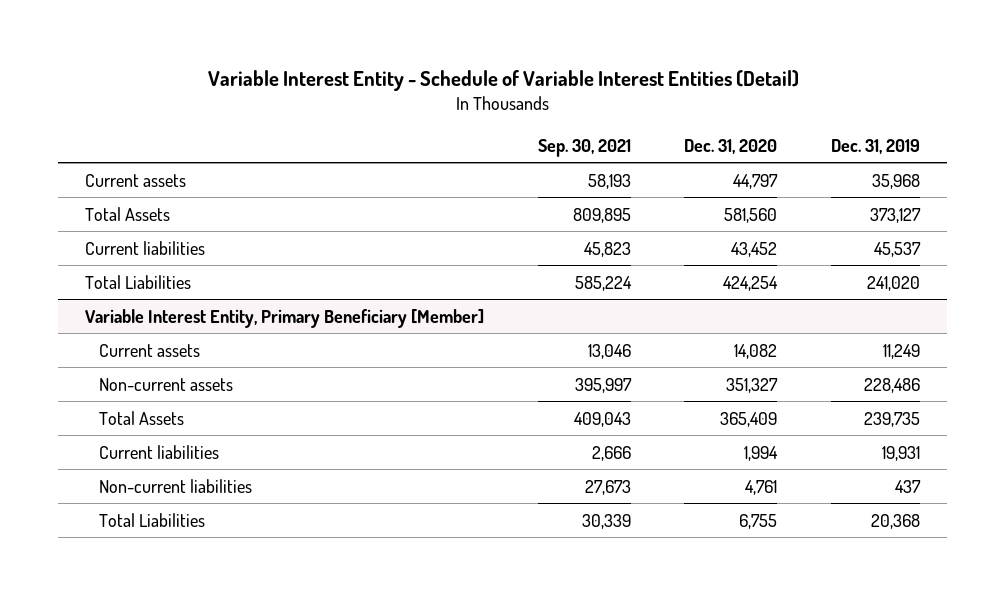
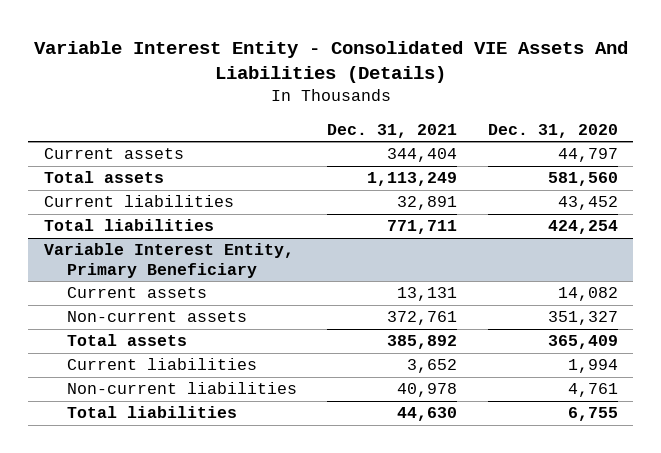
- Variable Interest Entity - Schedule of Variable Interest Entities (Detail)
+ Variable Interest Entity - Consolidated VIE Assets And Liabilities (Details)
- | Sep. 30, 2021 | Dec. 31, 2020 | Dec. 31, 2019
+ | Dec. 31, 2021 | Dec. 31, 2020
- Total Assets | 809,895 | 581,560 | 373,127
+ Total assets | 1,113,249 | 581,560
- Total Liabilities | 585,224 | 424,254 | 241,020
- Variable Interest Entity, Primary Beneficiary [Member]
+ Total liabilities | 771,711 | 424,254
+ Variable Interest Entity, Primary Beneficiary
- Total Assets | 409,043 | 365,409 | 239,735
+ Total assets | 385,892 | 365,409
- Total Liabilities | 30,339 | 6,755 | 20,368
+ Total liabilities | 44,630 | 6,755

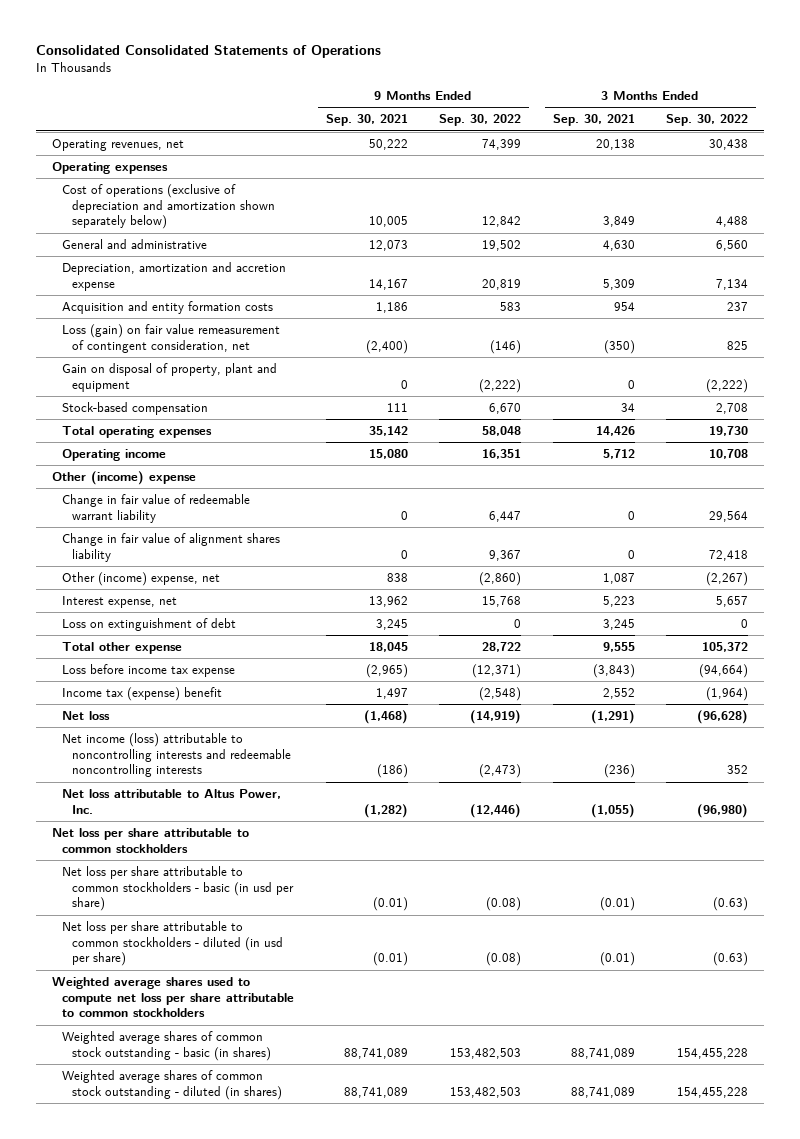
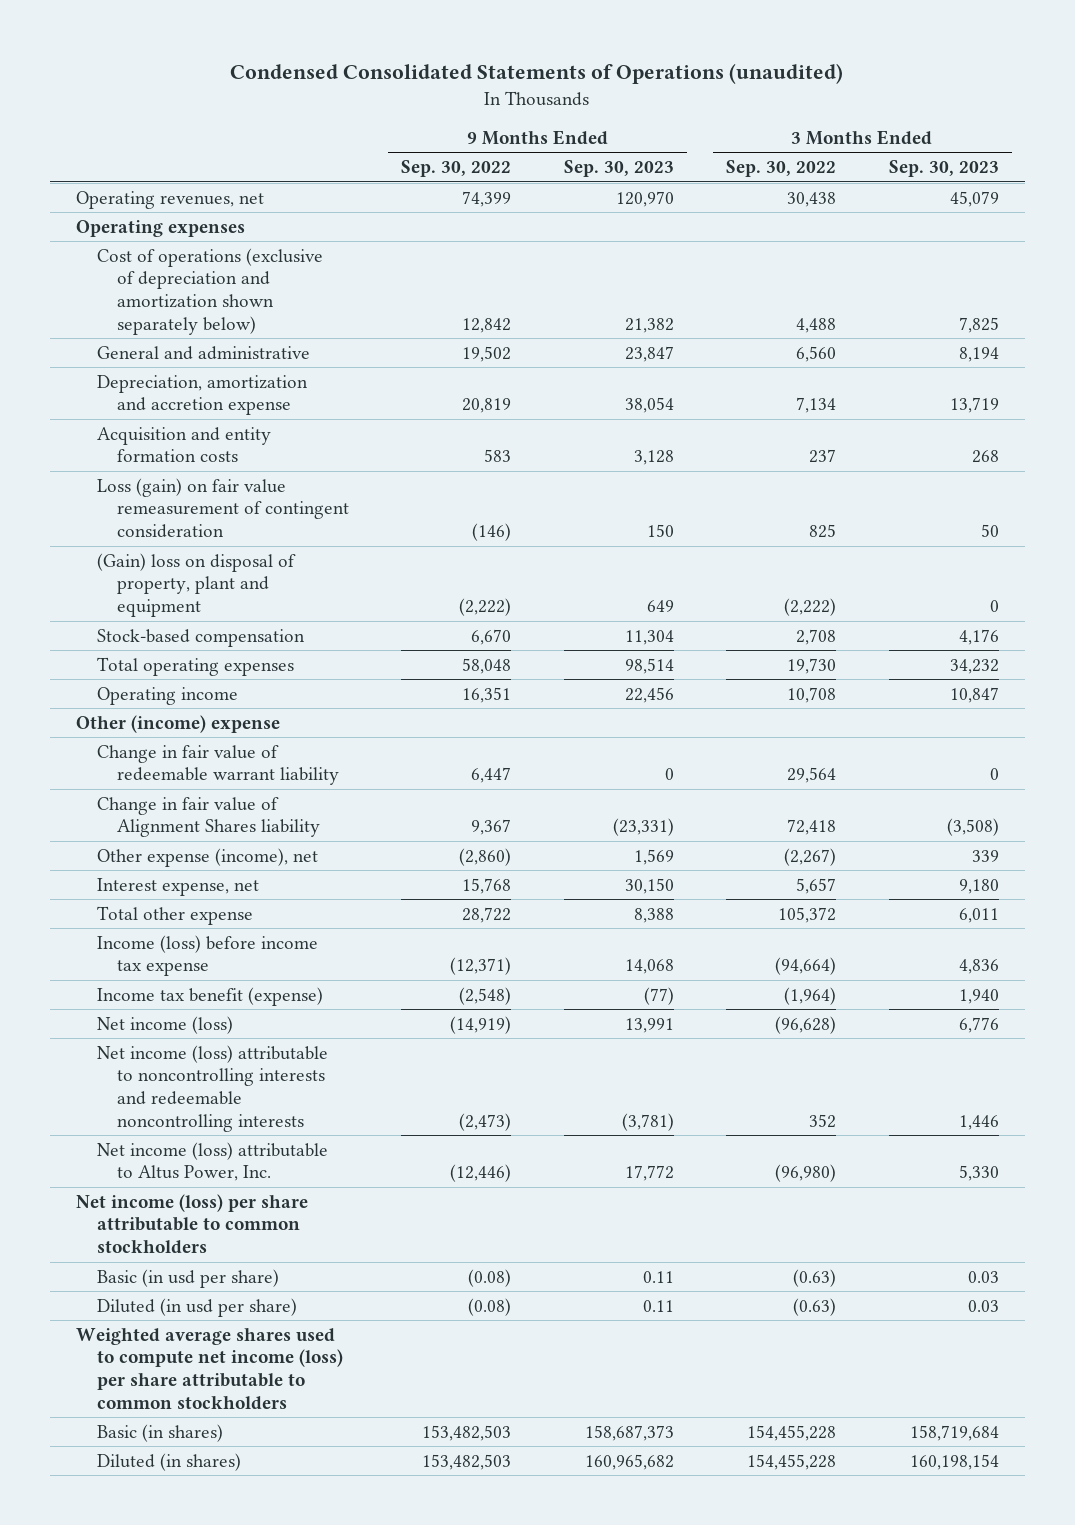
- Consolidated Consolidated Statements of Operations
+ Condensed Consolidated Statements of Operations (unaudited)
- | 9 Months Ended Sep. 30, 2021 | 9 Months Ended Sep. 30, 2022 | 3 Months Ended Sep. 30, 2021 | 3 Months Ended Sep. 30, 2022
+ | 9 Months Ended Sep. 30, 2022 | 9 Months Ended Sep. 30, 2023 | 3 Months Ended Sep. 30, 2022 | 3 Months Ended Sep. 30, 2023
- Loss (gain) on fair value remeasurement of contingent consideration, net | (2,400) | (146) | (350) | 825
- Gain on disposal of property, plant and equipment | 0 | (2,222) | 0 | (2,222)
+ Loss (gain) on fair value remeasurement of contingent consideration | (146) | 150 | 825 | 50
+ (Gain) loss on disposal of property, plant and equipment | (2,222) | 649 | (2,222) | 0
- Change in fair value of alignment shares liability | 0 | 9,367 | 0 | 72,418
- Other (income) expense, net | 838 | (2,860) | 1,087 | (2,267)
+ Change in fair value of Alignment Shares liability | 9,367 | (23,331) | 72,418 | (3,508)
+ Other expense (income), net | (2,860) | 1,569 | (2,267) | 339
- Loss on extinguishment of debt | 3,245 | 0 | 3,245 | 0
- Loss before income tax expense | (2,965) | (12,371) | (3,843) | (94,664)
- Income tax (expense) benefit | 1,497 | (2,548) | 2,552 | (1,964)
- Net loss | (1,468) | (14,919) | (1,291) | (96,628)
+ Income (loss) before income tax expense | (12,371) | 14,068 | (94,664) | 4,836
+ Income tax benefit (expense) | (2,548) | (77) | (1,964) | 1,940
+ Net income (loss) | (14,919) | 13,991 | (96,628) | 6,776
- Net loss attributable to Altus Power, Inc. | (1,282) | (12,446) | (1,055) | (96,980)
- Net loss per share attributable to common stockholders
- Net loss per share attributable to common stockholders - basic (in usd per share) | (0.01) | (0.08) | (0.01) | (0.63)
- Net loss per share attributable to common stockholders - diluted (in usd per share) | (0.01) | (0.08) | (0.01) | (0.63)
- Weighted average shares used to compute net loss per share attributable to common stockholders
- Weighted average shares of common stock outstanding - basic (in shares) | 88,741,089 | 153,482,503 | 88,741,089 | 154,455,228
- Weighted average shares of common stock outstanding - diluted (in shares) | 88,741,089 | 153,482,503 | 88,741,089 | 154,455,228
+ Net income (loss) attributable to Altus Power, Inc. | (12,446) | 17,772 | (96,980) | 5,330
+ Net income (loss) per share attributable to common stockholders
+ Basic (in usd per share) | (0.08) | 0.11 | (0.63) | 0.03
+ Diluted (in usd per share) | (0.08) | 0.11 | (0.63) | 0.03
+ Weighted average shares used to compute net income (loss) per share attributable to common stockholders
+ Basic (in shares) | 153,482,503 | 158,687,373 | 154,455,228 | 158,719,684
+ Diluted (in shares) | 153,482,503 | 160,965,682 | 154,455,228 | 160,198,154

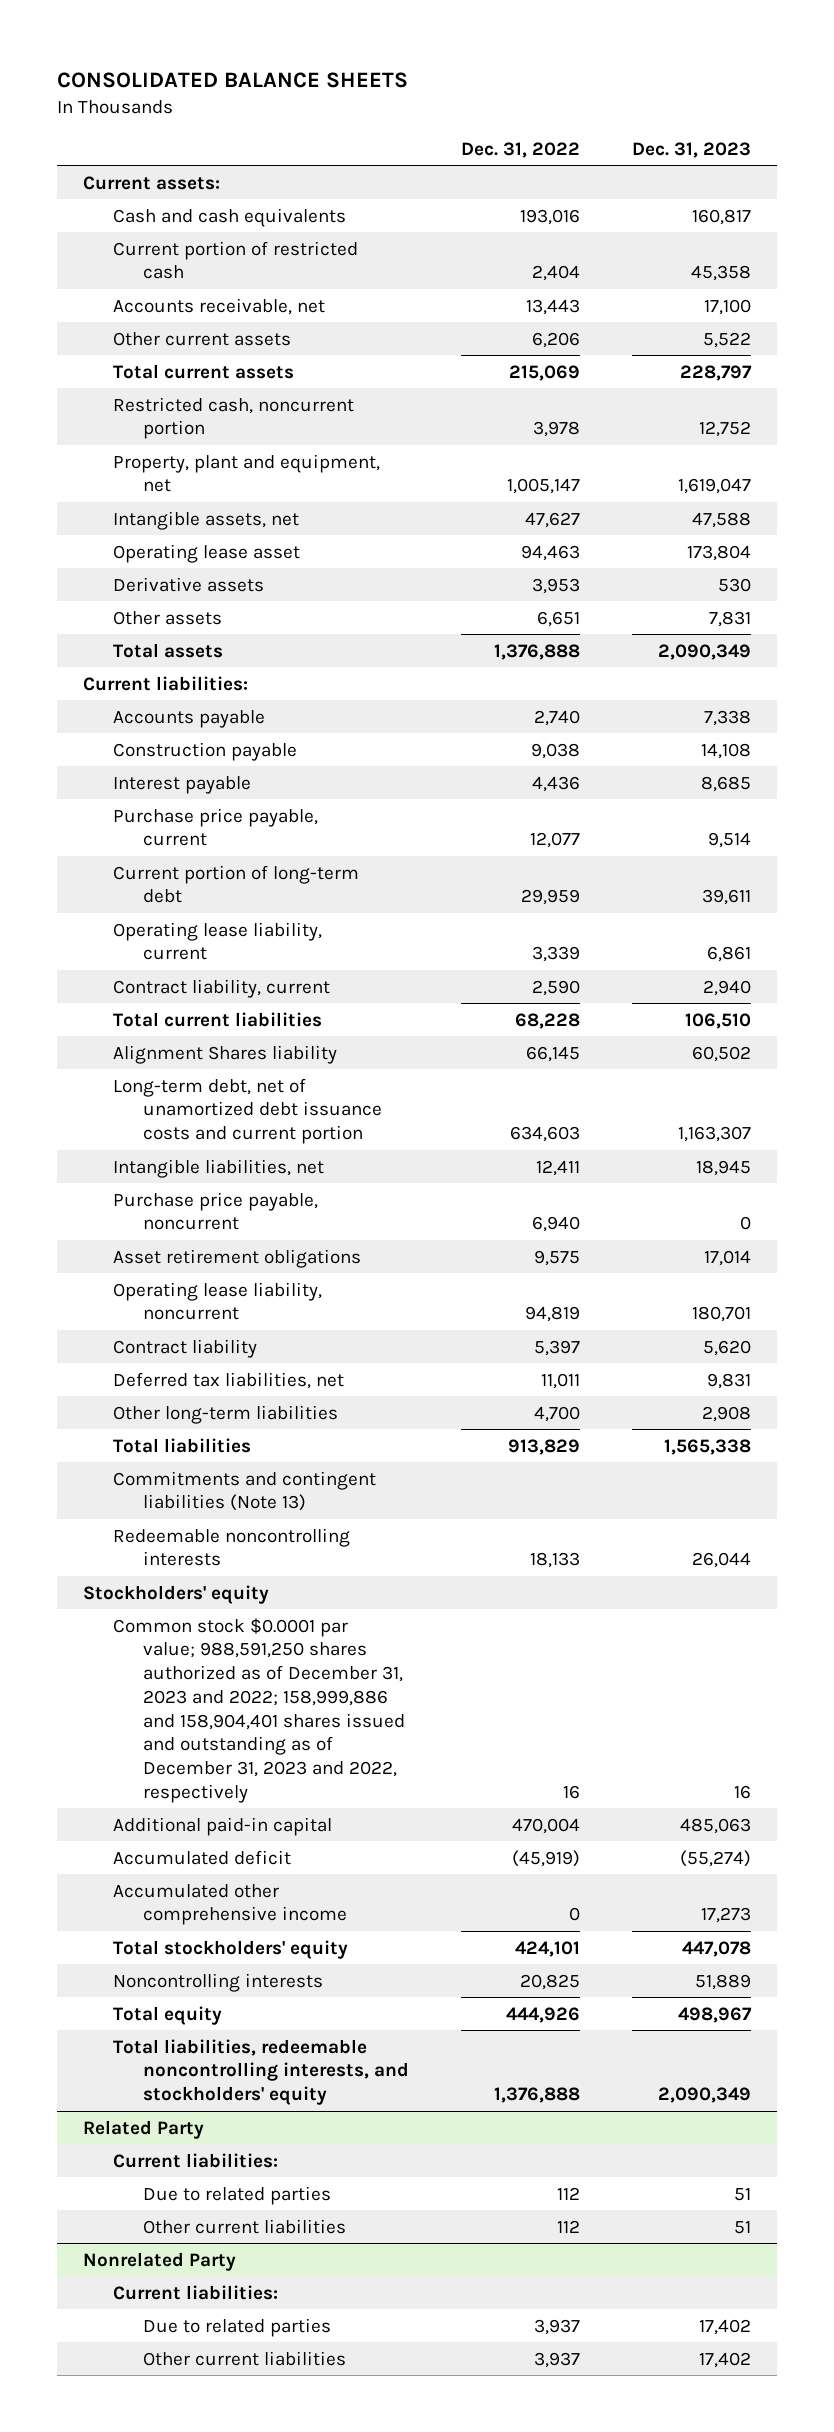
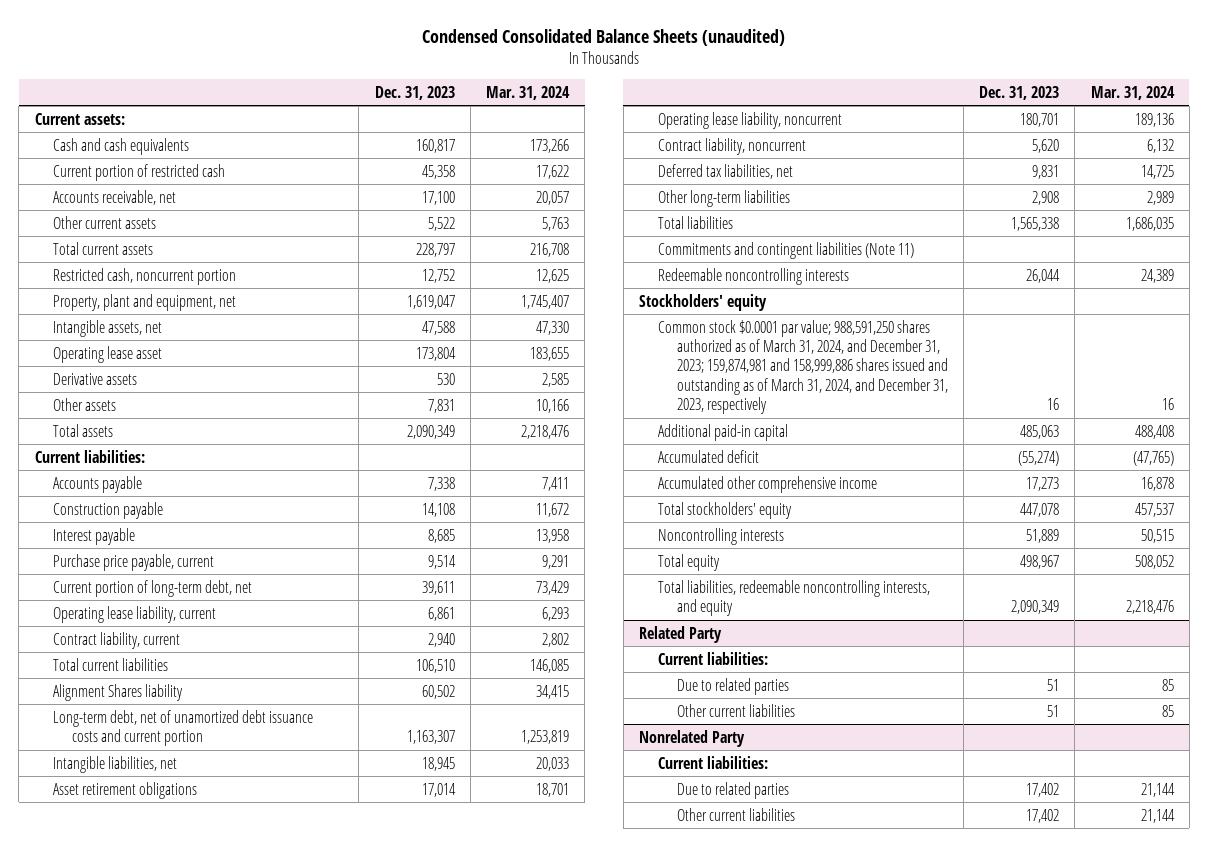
- CONSOLIDATED BALANCE SHEETS
+ Condensed Consolidated Balance Sheets (unaudited)
- | Dec. 31, 2022 | Dec. 31, 2023
+ | Dec. 31, 2023 | Mar. 31, 2024
- Current portion of long-term debt | 29,959 | 39,611
+ Current portion of long-term debt, net | 39,611 | 73,429
- Purchase price payable, noncurrent | 6,940 | 0
- Contract liability | 5,397 | 5,620
+ Contract liability, noncurrent | 5,620 | 6,132
- Commitments and contingent liabilities (Note 13)
+ Commitments and contingent liabilities (Note 11)
- Common stock $0.0001 par value; 988,591,250 shares authorized as of December 31, 2023 and 2022; 158,999,886 and 158,904,401 shares issued and outstanding as of December 31, 2023 and 2022, respectively | 16 | 16
+ Common stock $0.0001 par value; 988,591,250 shares authorized as of March 31, 2024, and December 31, 2023; 159,874,981 and 158,999,886 shares issued and outstanding as of March 31, 2024, and December 31, 2023, respectively | 16 | 16
- Total liabilities, redeemable noncontrolling interests, and stockholders' equity | 1,376,888 | 2,090,349
+ Total liabilities, redeemable noncontrolling interests, and equity | 2,090,349 | 2,218,476

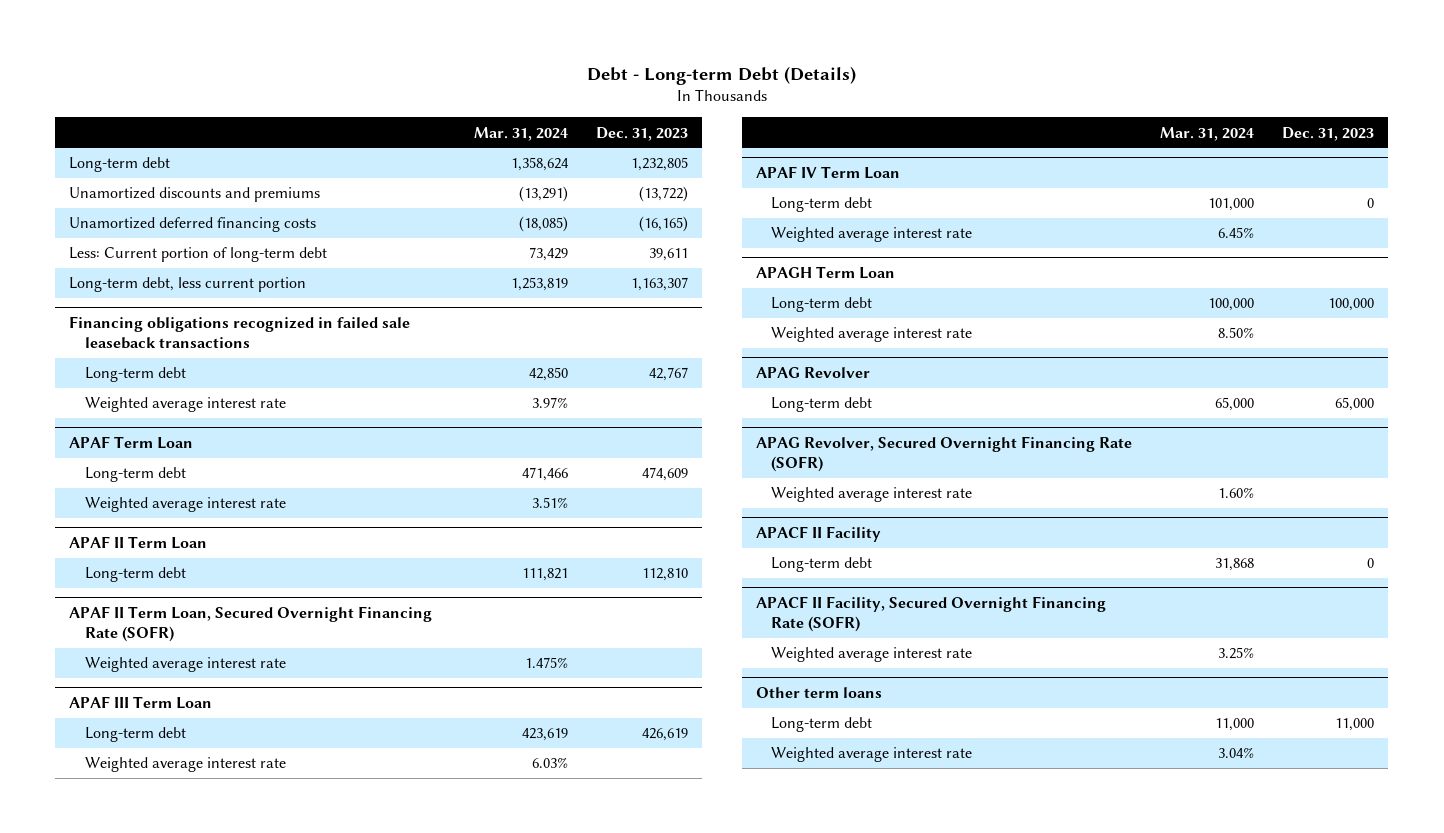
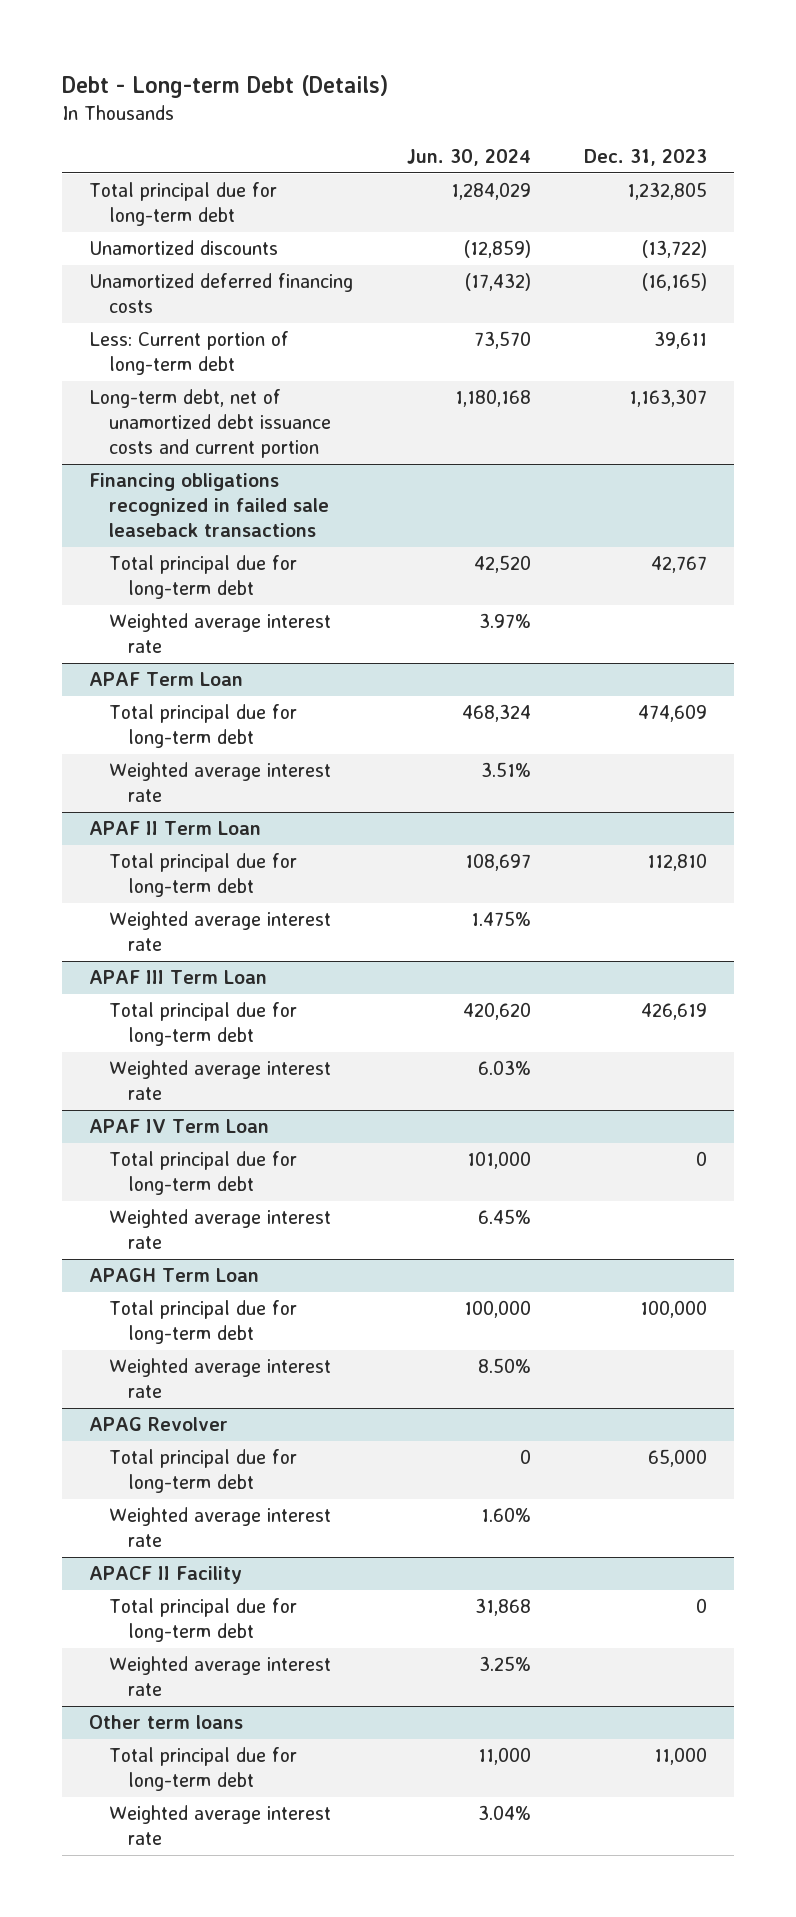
- | Mar. 31, 2024 | Dec. 31, 2023
+ | Jun. 30, 2024 | Dec. 31, 2023
- Long-term debt | 1,358,624 | 1,232,805
- Unamortized discounts and premiums | (13,291) | (13,722)
+ Total principal due for long-term debt | 1,284,029 | 1,232,805
+ Unamortized discounts | (12,859) | (13,722)
- Long-term debt, less current portion | 1,253,819 | 1,163,307
+ Long-term debt, net of unamortized debt issuance costs and current portion | 1,180,168 | 1,163,307
@ Financing obligations recognized in failed sale leaseback transactions
- Long-term debt | 42,850 | 42,767
+ Total principal due for long-term debt | 42,520 | 42,767
@ APAF Term Loan
- Long-term debt | 471,466 | 474,609
+ Total principal due for long-term debt | 468,324 | 474,609
@ APAF II Term Loan
- Long-term debt | 111,821 | 112,810
- APAF II Term Loan, Secured Overnight Financing Rate (SOFR)
@ APAF II Term Loan
+ Total principal due for long-term debt | 108,697 | 112,810
@ APAF III Term Loan
- Long-term debt | 423,619 | 426,619
+ Total principal due for long-term debt | 420,620 | 426,619
@ APAF IV Term Loan
- Long-term debt | 101,000 | 0
+ Total principal due for long-term debt | 101,000 | 0
@ APAGH Term Loan
- Long-term debt | 100,000 | 100,000
+ Total principal due for long-term debt | 100,000 | 100,000
@ APAG Revolver
- Long-term debt | 65,000 | 65,000
- APAG Revolver, Secured Overnight Financing Rate (SOFR)
@ APAG Revolver
+ Total principal due for long-term debt | 0 | 65,000
@ APACF II Facility
- Long-term debt | 31,868 | 0
- APACF II Facility, Secured Overnight Financing Rate (SOFR)
@ APACF II Facility
+ Total principal due for long-term debt | 31,868 | 0
@ Other term loans
- Long-term debt | 11,000 | 11,000
+ Total principal due for long-term debt | 11,000 | 11,000

